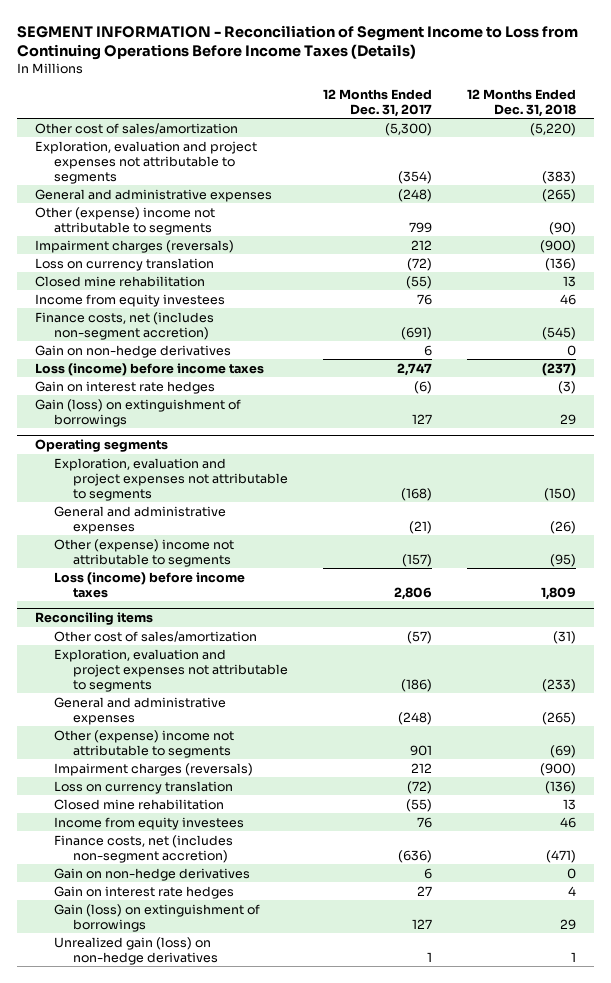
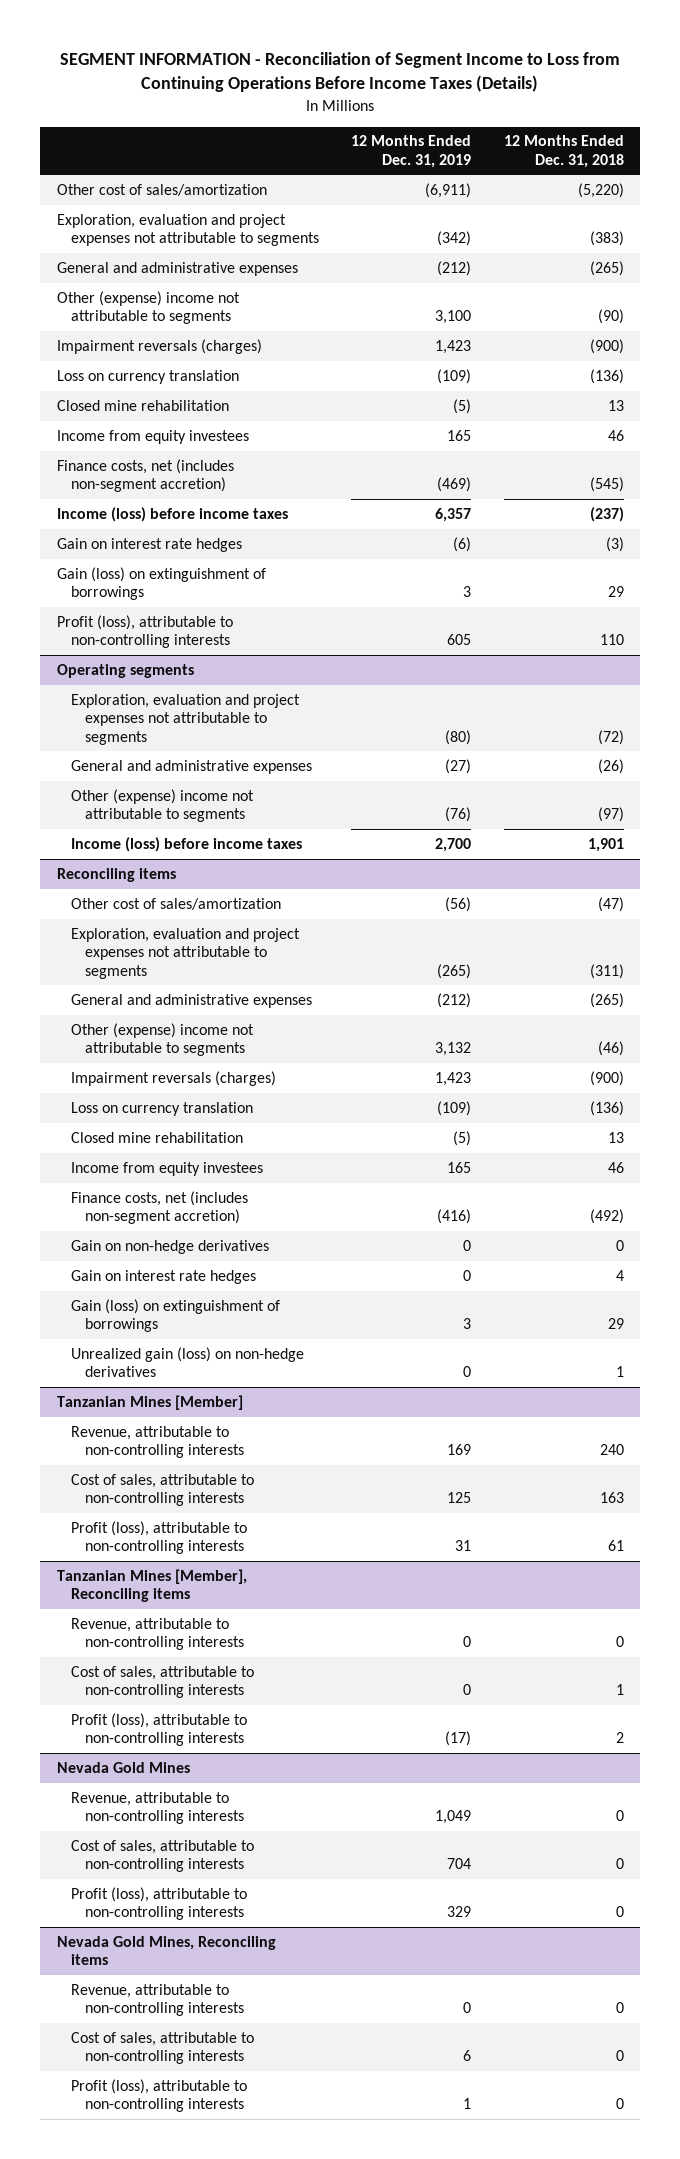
- | 12 Months Ended Dec. 31, 2017 | 12 Months Ended Dec. 31, 2018
+ | 12 Months Ended Dec. 31, 2019 | 12 Months Ended Dec. 31, 2018
- Impairment charges (reversals) | 212 | (900)
+ Impairment reversals (charges) | 1,423 | (900)
- Gain on non-hedge derivatives | 6 | 0
- Loss (income) before income taxes | 2,747 | (237)
+ Income (loss) before income taxes | 6,357 | (237)
+ Profit (loss), attributable to non-controlling interests | 605 | 110
@ Operating segments
- Exploration, evaluation and project expenses not attributable to segments | (168) | (150)
+ Exploration, evaluation and project expenses not attributable to segments | (80) | (72)
- Other (expense) income not attributable to segments | (157) | (95)
- Loss (income) before income taxes | 2,806 | 1,809
+ Other (expense) income not attributable to segments | (76) | (97)
+ Income (loss) before income taxes | 2,700 | 1,901
@ Reconciling items
- Other cost of sales/amortization | (57) | (31)
- Exploration, evaluation and project expenses not attributable to segments | (186) | (233)
+ Other cost of sales/amortization | (56) | (47)
+ Exploration, evaluation and project expenses not attributable to segments | (265) | (311)
- Other (expense) income not attributable to segments | 901 | (69)
- Impairment charges (reversals) | 212 | (900)
+ Other (expense) income not attributable to segments | 3,132 | (46)
+ Impairment reversals (charges) | 1,423 | (900)
- Finance costs, net (includes non-segment accretion) | (636) | (471)
+ Finance costs, net (includes non-segment accretion) | (416) | (492)
+ Tanzanian Mines [Member]
+ Revenue, attributable to non-controlling interests | 169 | 240
+ Cost of sales, attributable to non-controlling interests | 125 | 163
+ Profit (loss), attributable to non-controlling interests | 31 | 61
+ Tanzanian Mines [Member], Reconciling items
+ Revenue, attributable to non-controlling interests | 0 | 0
+ Cost of sales, attributable to non-controlling interests | 0 | 1
+ Profit (loss), attributable to non-controlling interests | (17) | 2
+ Nevada Gold Mines
+ Revenue, attributable to non-controlling interests | 1,049 | 0
+ Cost of sales, attributable to non-controlling interests | 704 | 0
+ Profit (loss), attributable to non-controlling interests | 329 | 0
+ Nevada Gold Mines, Reconciling items
+ Revenue, attributable to non-controlling interests | 0 | 0
+ Cost of sales, attributable to non-controlling interests | 6 | 0
+ Profit (loss), attributable to non-controlling interests | 1 | 0

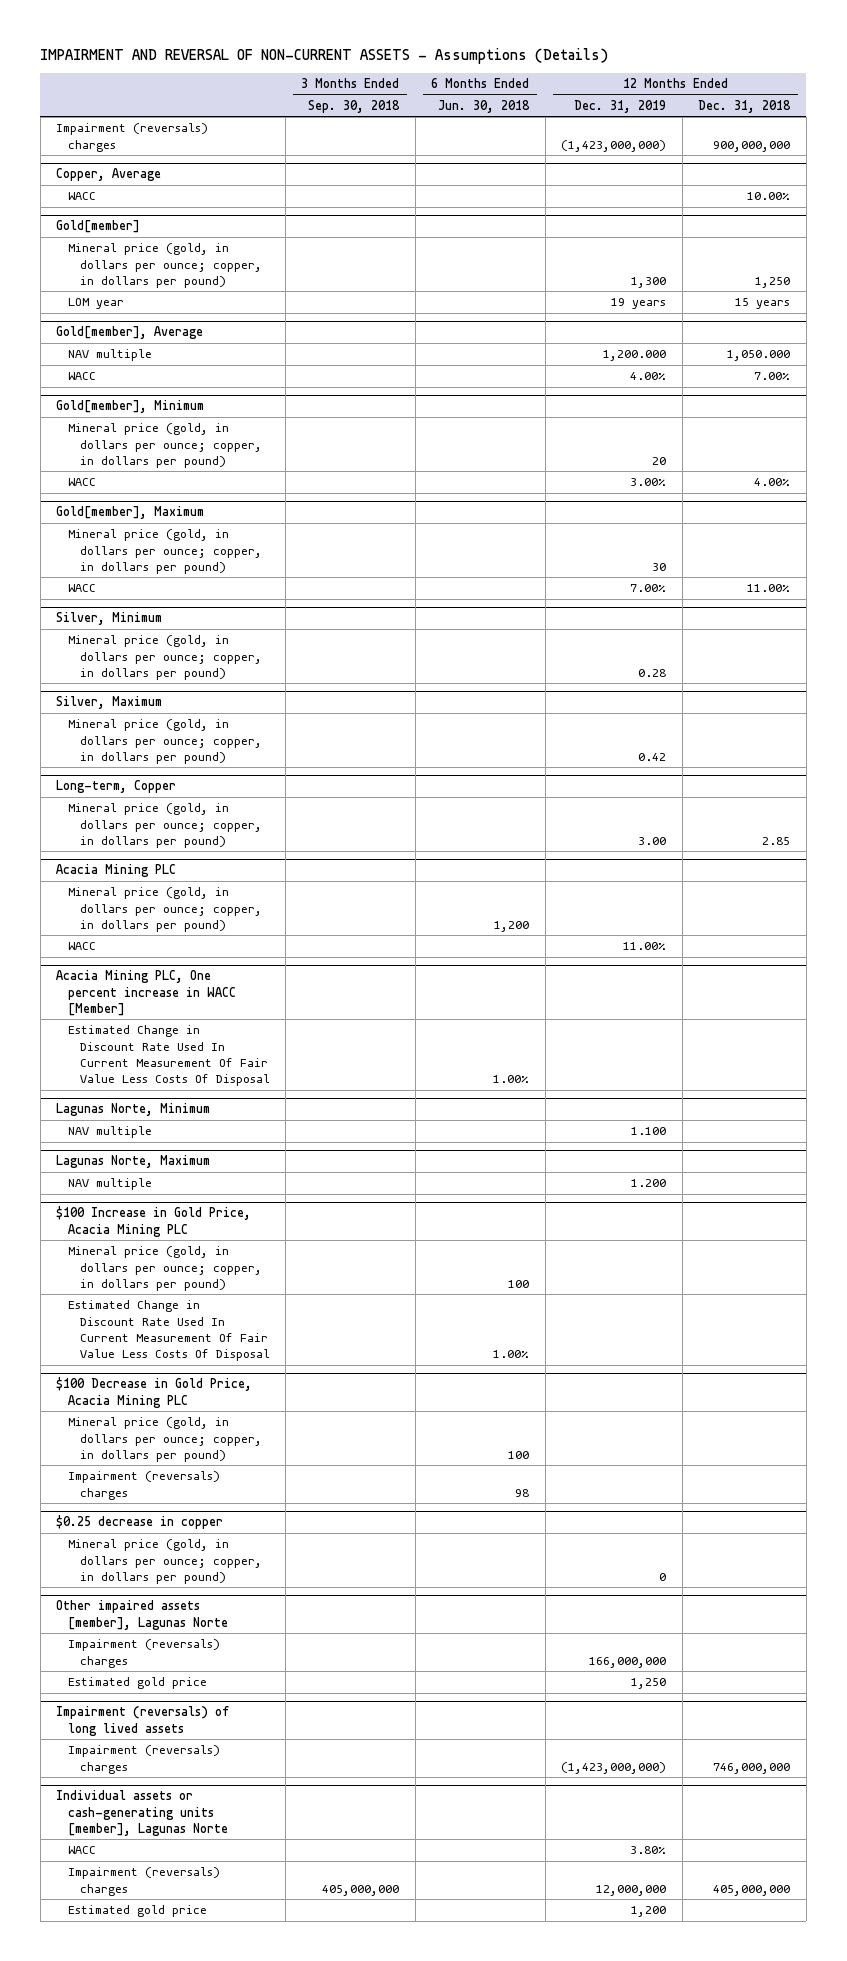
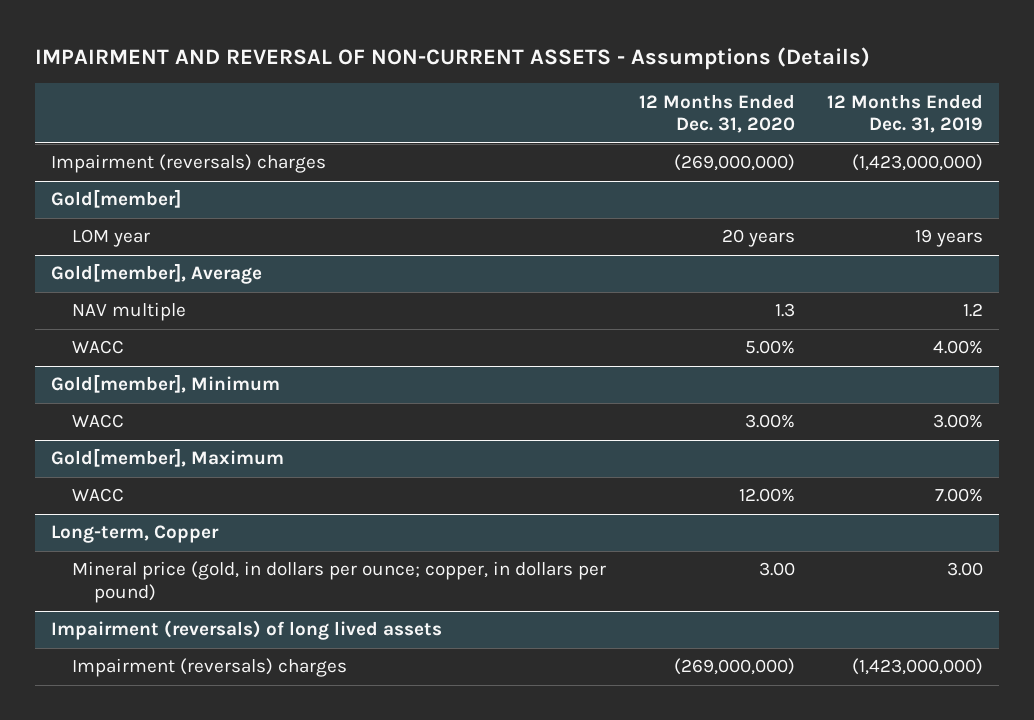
- | 3 Months Ended Sep. 30, 2018 | 6 Months Ended Jun. 30, 2018 | 12 Months Ended Dec. 31, 2019 | 12 Months Ended Dec. 31, 2018
+ | 12 Months Ended Dec. 31, 2020 | 12 Months Ended Dec. 31, 2019
- Copper, Average
- WACC | | | | 10.00%
@ Gold[member]
- Mineral price (gold, in dollars per ounce; copper, in dollars per pound) | | | 1,300 | 1,250
@ Gold[member], Average
- NAV multiple | | | 1,200.000 | 1,050.000
+ NAV multiple | 1.3 | 1.2
@ Gold[member], Minimum
- Mineral price (gold, in dollars per ounce; copper, in dollars per pound) | | | 20 |
@ Gold[member], Maximum
- Mineral price (gold, in dollars per ounce; copper, in dollars per pound) | | | 30 |
- Silver, Minimum
- Mineral price (gold, in dollars per ounce; copper, in dollars per pound) | | | 0.28 |
- Silver, Maximum
- Mineral price (gold, in dollars per ounce; copper, in dollars per pound) | | | 0.42 |
- Acacia Mining PLC
- Mineral price (gold, in dollars per ounce; copper, in dollars per pound) | | 1,200 | |
- WACC | | | 11.00% |
- Acacia Mining PLC, One percent increase in WACC [Member]
- Estimated Change in Discount Rate Used In Current Measurement Of Fair Value Less Costs Of Disposal | | 1.00% | |
- Lagunas Norte, Minimum
- NAV multiple | | | 1.100 |
- Lagunas Norte, Maximum
- NAV multiple | | | 1.200 |
- $100 Increase in Gold Price, Acacia Mining PLC
- Mineral price (gold, in dollars per ounce; copper, in dollars per pound) | | 100 | |
- Estimated Change in Discount Rate Used In Current Measurement Of Fair Value Less Costs Of Disposal | | 1.00% | |
- $100 Decrease in Gold Price, Acacia Mining PLC
- Mineral price (gold, in dollars per ounce; copper, in dollars per pound) | | 100 | |
- Impairment (reversals) charges | | 98 | |
- $0.25 decrease in copper
- Mineral price (gold, in dollars per ounce; copper, in dollars per pound) | | | 0 |
- Other impaired assets [member], Lagunas Norte
- Impairment (reversals) charges | | | 166,000,000 |
- Estimated gold price | | | 1,250 |
- Individual assets or cash-generating units [member], Lagunas Norte
- WACC | | | 3.80% |
- Impairment (reversals) charges | 405,000,000 | | 12,000,000 | 405,000,000
- Estimated gold price | | | 1,200 |

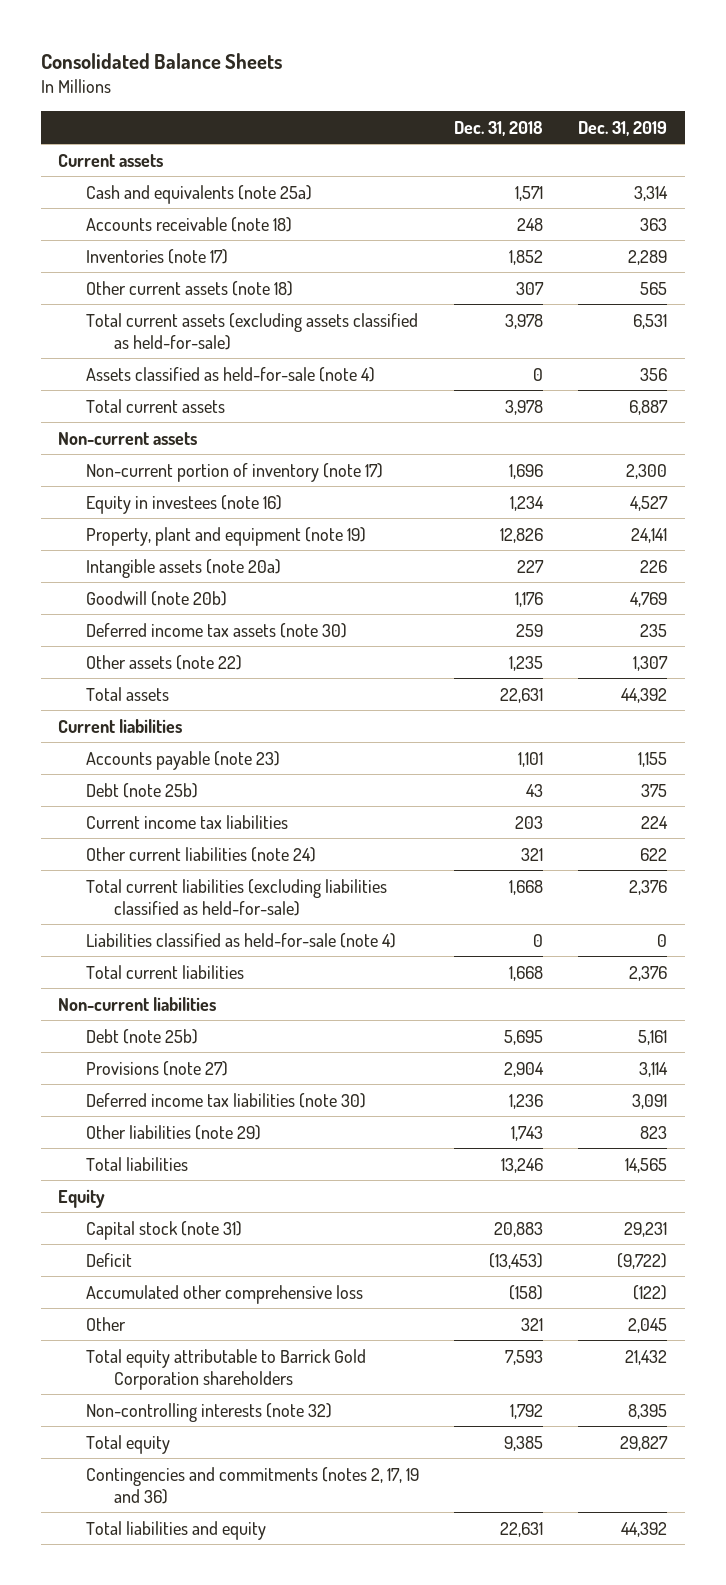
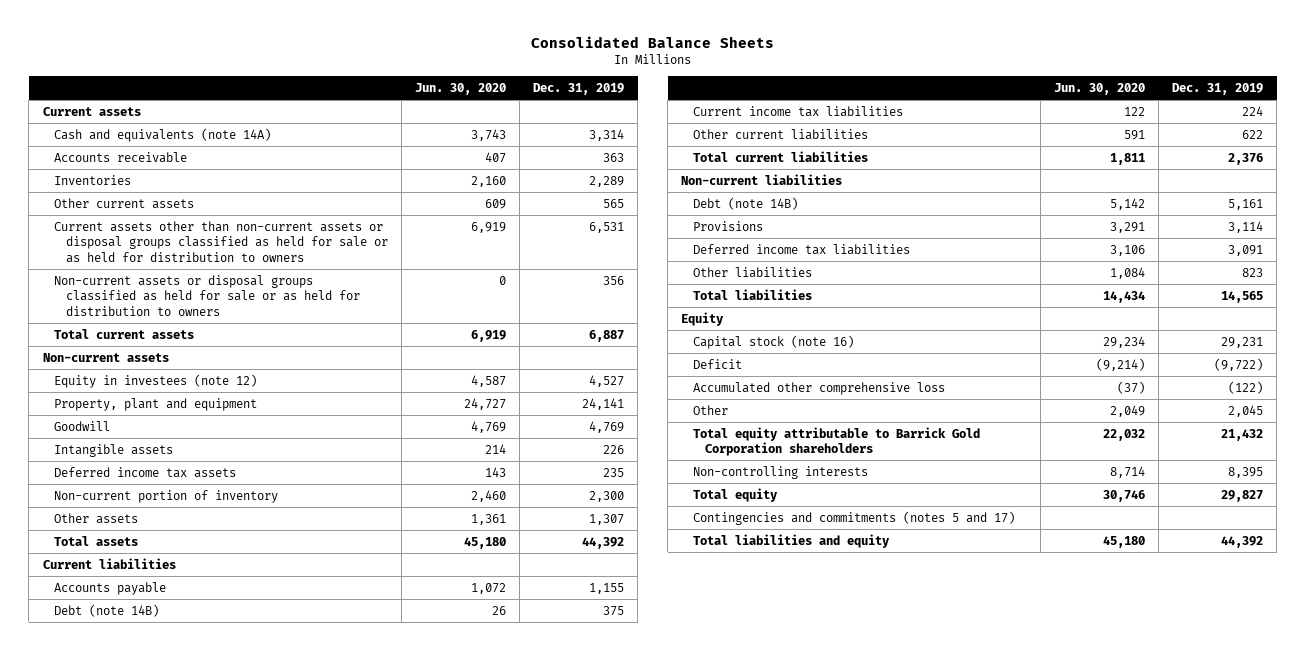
- | Dec. 31, 2018 | Dec. 31, 2019
+ | Jun. 30, 2020 | Dec. 31, 2019
- Cash and equivalents (note 25a) | 1,571 | 3,314
- Accounts receivable (note 18) | 248 | 363
- Inventories (note 17) | 1,852 | 2,289
- Other current assets (note 18) | 307 | 565
- Total current assets (excluding assets classified as held-for-sale) | 3,978 | 6,531
- Assets classified as held-for-sale (note 4) | 0 | 356
+ Cash and equivalents (note 14A) | 3,743 | 3,314
+ Accounts receivable | 407 | 363
+ Inventories | 2,160 | 2,289
+ Other current assets | 609 | 565
+ Current assets other than non-current assets or disposal groups classified as held for sale or as held for distribution to owners | 6,919 | 6,531
+ Non-current assets or disposal groups classified as held for sale or as held for distribution to owners | 0 | 356
- Non-current portion of inventory (note 17) | 1,696 | 2,300
- Equity in investees (note 16) | 1,234 | 4,527
- Property, plant and equipment (note 19) | 12,826 | 24,141
- Intangible assets (note 20a) | 227 | 226
- Goodwill (note 20b) | 1,176 | 4,769
- Deferred income tax assets (note 30) | 259 | 235
- Other assets (note 22) | 1,235 | 1,307
+ Equity in investees (note 12) | 4,587 | 4,527
+ Property, plant and equipment | 24,727 | 24,141
+ Goodwill | 4,769 | 4,769
+ Intangible assets | 214 | 226
+ Deferred income tax assets | 143 | 235
+ Non-current portion of inventory | 2,460 | 2,300
+ Other assets | 1,361 | 1,307
- Accounts payable (note 23) | 1,101 | 1,155
- Debt (note 25b) | 43 | 375
+ Accounts payable | 1,072 | 1,155
+ Debt (note 14B) | 26 | 375
- Other current liabilities (note 24) | 321 | 622
- Total current liabilities (excluding liabilities classified as held-for-sale) | 1,668 | 2,376
- Liabilities classified as held-for-sale (note 4) | 0 | 0
+ Other current liabilities | 591 | 622
- Debt (note 25b) | 5,695 | 5,161
- Provisions (note 27) | 2,904 | 3,114
- Deferred income tax liabilities (note 30) | 1,236 | 3,091
- Other liabilities (note 29) | 1,743 | 823
+ Debt (note 14B) | 5,142 | 5,161
+ Provisions | 3,291 | 3,114
+ Deferred income tax liabilities | 3,106 | 3,091
+ Other liabilities | 1,084 | 823
- Capital stock (note 31) | 20,883 | 29,231
+ Capital stock (note 16) | 29,234 | 29,231
- Non-controlling interests (note 32) | 1,792 | 8,395
+ Non-controlling interests | 8,714 | 8,395
- Contingencies and commitments (notes 2, 17, 19 and 36)
+ Contingencies and commitments (notes 5 and 17)

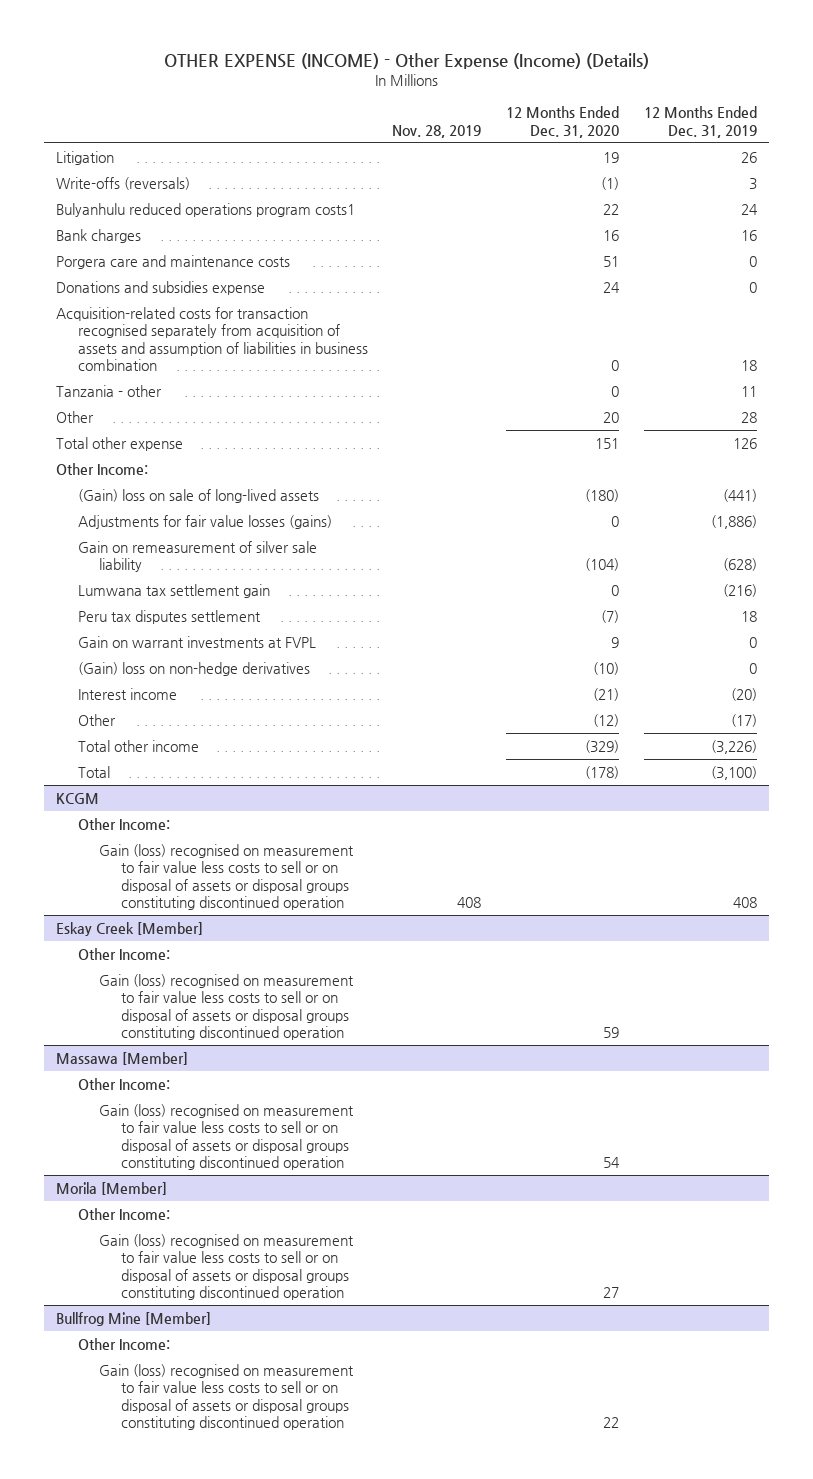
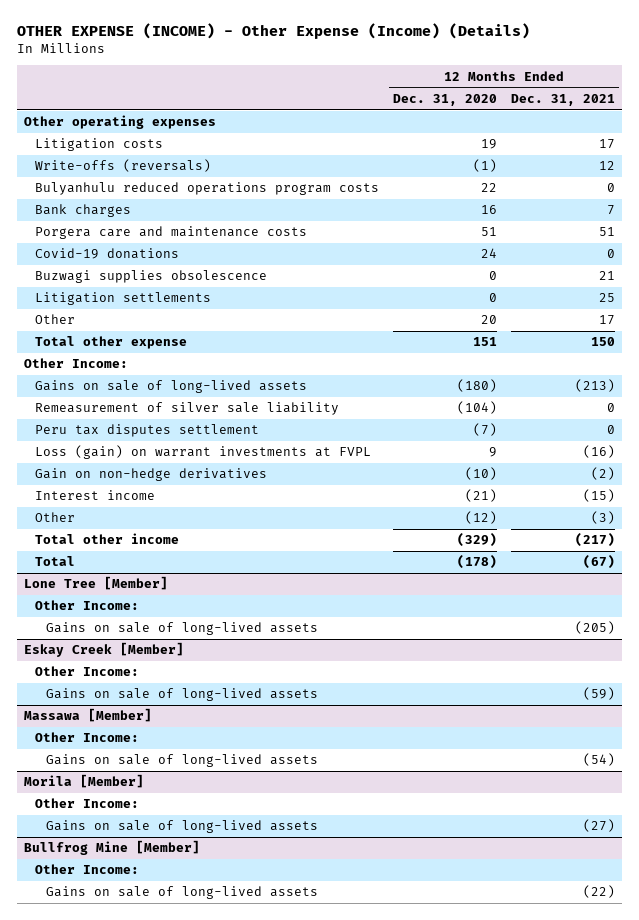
- | Nov. 28, 2019 | 12 Months Ended Dec. 31, 2020 | 12 Months Ended Dec. 31, 2019
+ | 12 Months Ended Dec. 31, 2020 | 12 Months Ended Dec. 31, 2021
- Litigation | | 19 | 26
+ Other operating expenses
+ Litigation costs | 19 | 17
- Bulyanhulu reduced operations program costs1 | | 22 | 24
+ Bulyanhulu reduced operations program costs | 22 | 0
- Donations and subsidies expense | | 24 | 0
- Acquisition-related costs for transaction recognised separately from acquisition of assets and assumption of liabilities in business combination | | 0 | 18
- Tanzania - other | | 0 | 11
+ Covid-19 donations | 24 | 0
+ Buzwagi supplies obsolescence | 0 | 21
+ Litigation settlements | 0 | 25
- (Gain) loss on sale of long-lived assets | | (180) | (441)
- Adjustments for fair value losses (gains) | | 0 | (1,886)
- Gain on remeasurement of silver sale liability | | (104) | (628)
- Lumwana tax settlement gain | | 0 | (216)
+ Gains on sale of long-lived assets | (180) | (213)
+ Remeasurement of silver sale liability | (104) | 0
- Gain on warrant investments at FVPL | | 9 | 0
- (Gain) loss on non-hedge derivatives | | (10) | 0
+ Loss (gain) on warrant investments at FVPL | 9 | (16)
+ Gain on non-hedge derivatives | (10) | (2)
- KCGM
+ Lone Tree [Member]
- Gain (loss) recognised on measurement to fair value less costs to sell or on disposal of assets or disposal groups constituting discontinued operation | 408 | | 408
+ Gains on sale of long-lived assets | | (205)
@ Eskay Creek [Member]
- Gain (loss) recognised on measurement to fair value less costs to sell or on disposal of assets or disposal groups constituting discontinued operation | | 59 |
+ Gains on sale of long-lived assets | | (59)
@ Massawa [Member]
- Gain (loss) recognised on measurement to fair value less costs to sell or on disposal of assets or disposal groups constituting discontinued operation | | 54 |
+ Gains on sale of long-lived assets | | (54)
@ Morila [Member]
- Gain (loss) recognised on measurement to fair value less costs to sell or on disposal of assets or disposal groups constituting discontinued operation | | 27 |
+ Gains on sale of long-lived assets | | (27)
@ Bullfrog Mine [Member]
- Gain (loss) recognised on measurement to fair value less costs to sell or on disposal of assets or disposal groups constituting discontinued operation | | 22 |
+ Gains on sale of long-lived assets | | (22)

